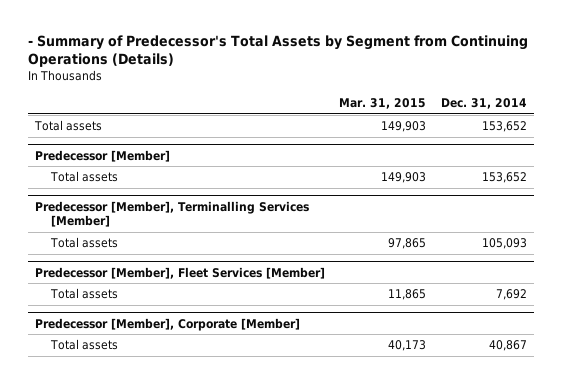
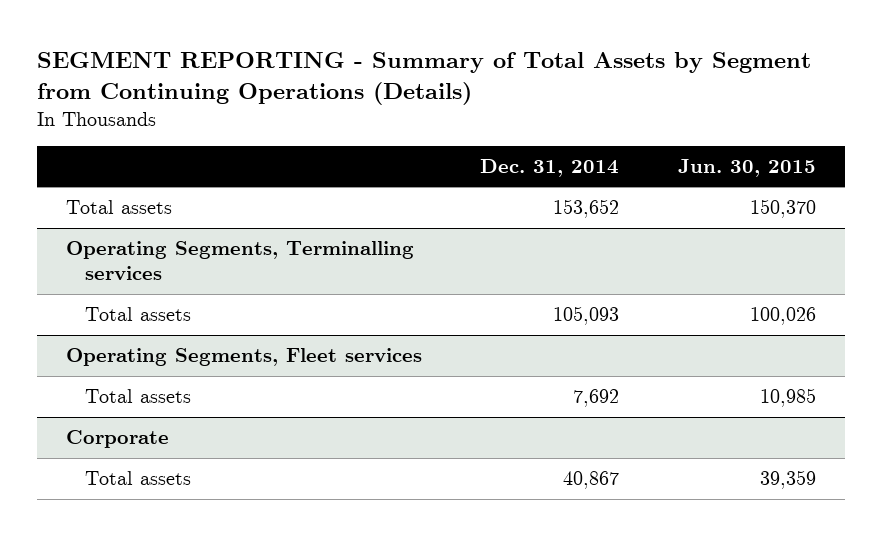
- - Summary of Predecessor's Total Assets by Segment from Continuing Operations (Details)
+ SEGMENT REPORTING - Summary of Total Assets by Segment from Continuing Operations (Details)
- | Mar. 31, 2015 | Dec. 31, 2014
+ | Dec. 31, 2014 | Jun. 30, 2015
- Predecessor [Member]
- Total assets | 149,903 | 153,652
- Predecessor [Member], Terminalling Services [Member]
+ Operating Segments, Terminalling services
- Predecessor [Member], Fleet Services [Member]
+ Operating Segments, Fleet services
- Predecessor [Member], Corporate [Member]
+ Corporate

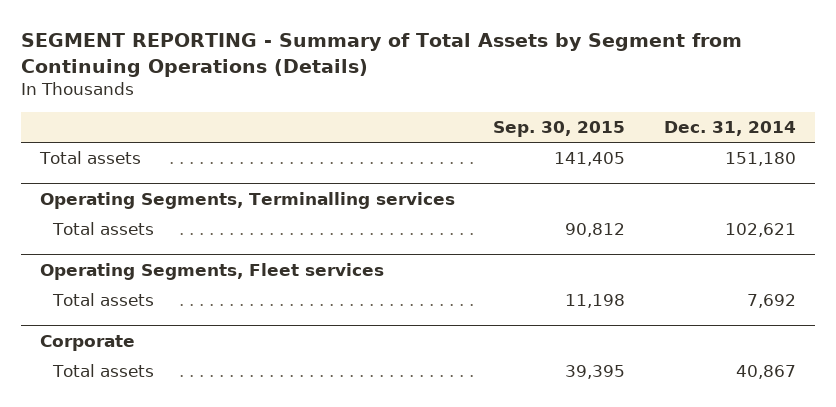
- | Dec. 31, 2014 | Jun. 30, 2015
+ | Sep. 30, 2015 | Dec. 31, 2014
- Total assets | 153,652 | 150,370
+ Total assets | 141,405 | 151,180
@ Operating Segments, Terminalling services
- Total assets | 105,093 | 100,026
+ Total assets | 90,812 | 102,621

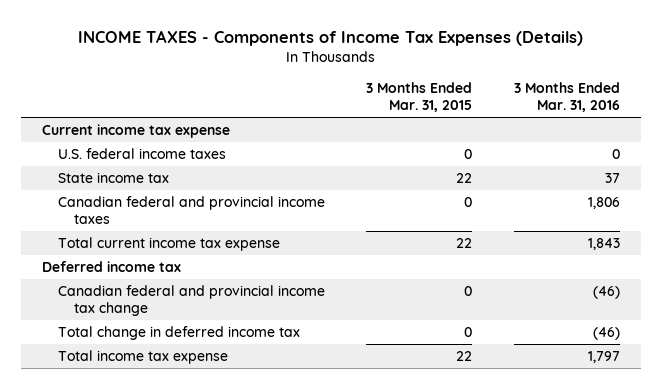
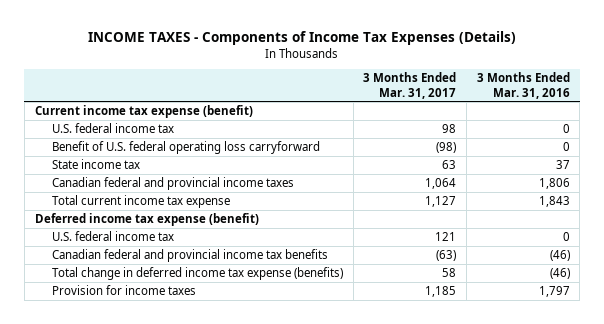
- | 3 Months Ended Mar. 31, 2015 | 3 Months Ended Mar. 31, 2016
+ | 3 Months Ended Mar. 31, 2017 | 3 Months Ended Mar. 31, 2016
- Current income tax expense
- U.S. federal income taxes | 0 | 0
+ Current income tax expense (benefit)
+ U.S. federal income tax | 98 | 0
+ Benefit of U.S. federal operating loss carryforward | (98) | 0
- Deferred income tax
- Canadian federal and provincial income tax change | 0 | (46)
- Total change in deferred income tax | 0 | (46)
- Total income tax expense | 22 | 1,797
+ Deferred income tax expense (benefit)
+ U.S. federal income tax | 121 | 0
+ Canadian federal and provincial income tax benefits | (63) | (46)
+ Total change in deferred income tax expense (benefits) | 58 | (46)
+ Provision for income taxes | 1,185 | 1,797

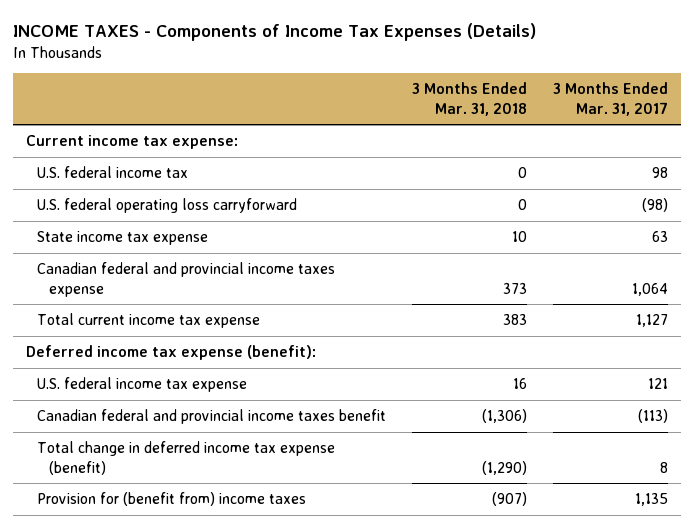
- | 3 Months Ended Mar. 31, 2017 | 3 Months Ended Mar. 31, 2016
+ | 3 Months Ended Mar. 31, 2018 | 3 Months Ended Mar. 31, 2017
- Current income tax expense (benefit)
+ Current income tax expense:
- Benefit of U.S. federal operating loss carryforward | (98) | 0
- State income tax | 63 | 37
- Canadian federal and provincial income taxes | 1,064 | 1,806
+ U.S. federal operating loss carryforward | 0 | (98)
+ State income tax expense | 10 | 63
+ Canadian federal and provincial income taxes expense | 373 | 1,064
- Deferred income tax expense (benefit)
- U.S. federal income tax | 121 | 0
- Canadian federal and provincial income tax benefits | (63) | (46)
- Total change in deferred income tax expense (benefits) | 58 | (46)
- Provision for income taxes | 1,185 | 1,797
+ Deferred income tax expense (benefit):
+ U.S. federal income tax expense | 16 | 121
+ Canadian federal and provincial income taxes benefit | (1,306) | (113)
+ Total change in deferred income tax expense (benefit) | (1,290) | 8
+ Provision for (benefit from) income taxes | (907) | 1,135

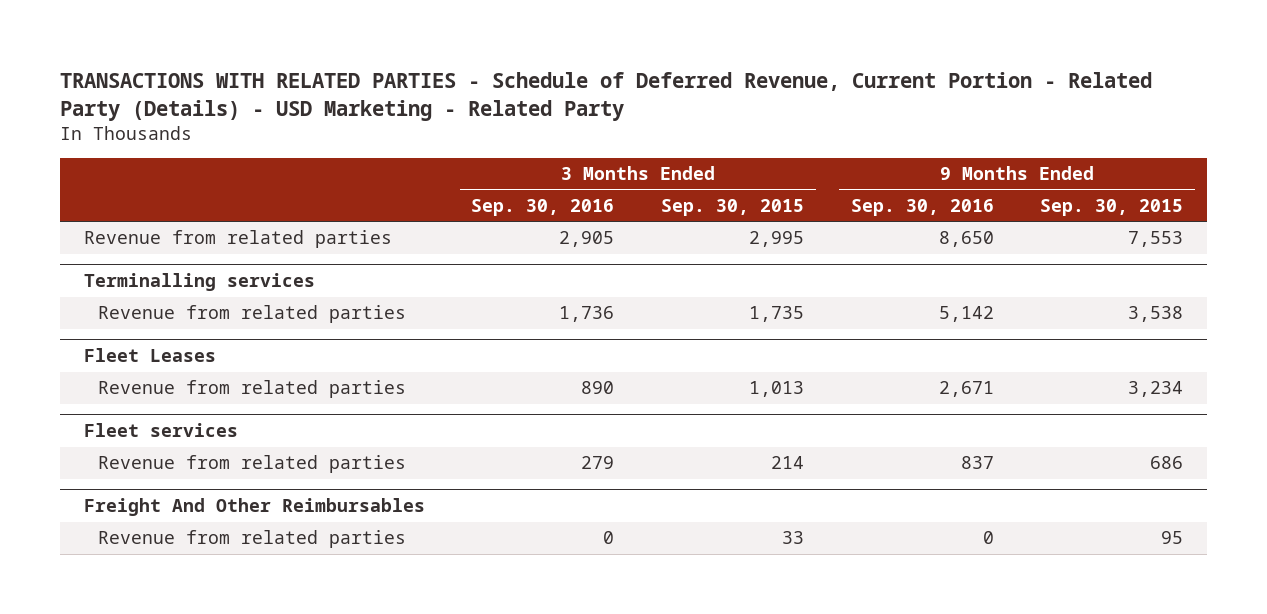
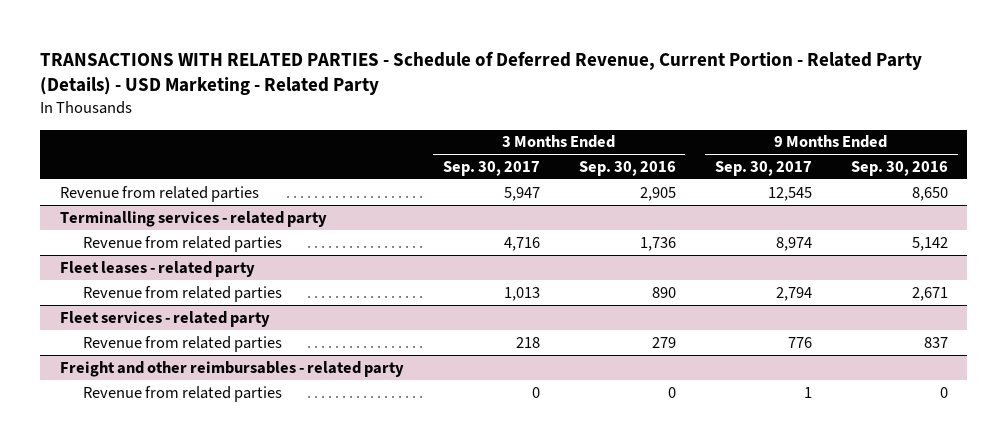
- | 3 Months Ended Sep. 30, 2016 | 3 Months Ended Sep. 30, 2015 | 9 Months Ended Sep. 30, 2016 | 9 Months Ended Sep. 30, 2015
+ | 3 Months Ended Sep. 30, 2017 | 3 Months Ended Sep. 30, 2016 | 9 Months Ended Sep. 30, 2017 | 9 Months Ended Sep. 30, 2016
- Terminalling services
+ Terminalling services - related party
- Fleet Leases
+ Fleet leases - related party
- Fleet services
+ Fleet services - related party
- Freight And Other Reimbursables
+ Freight and other reimbursables - related party

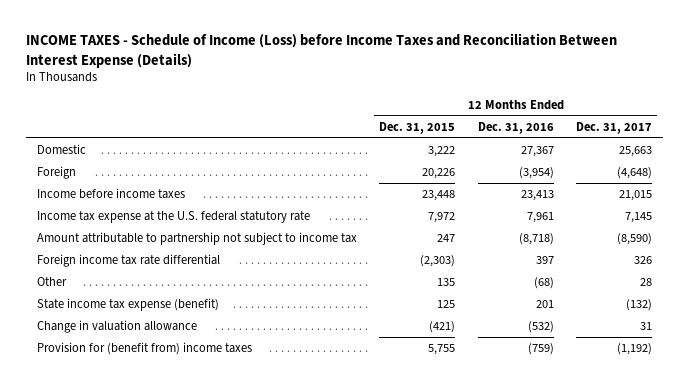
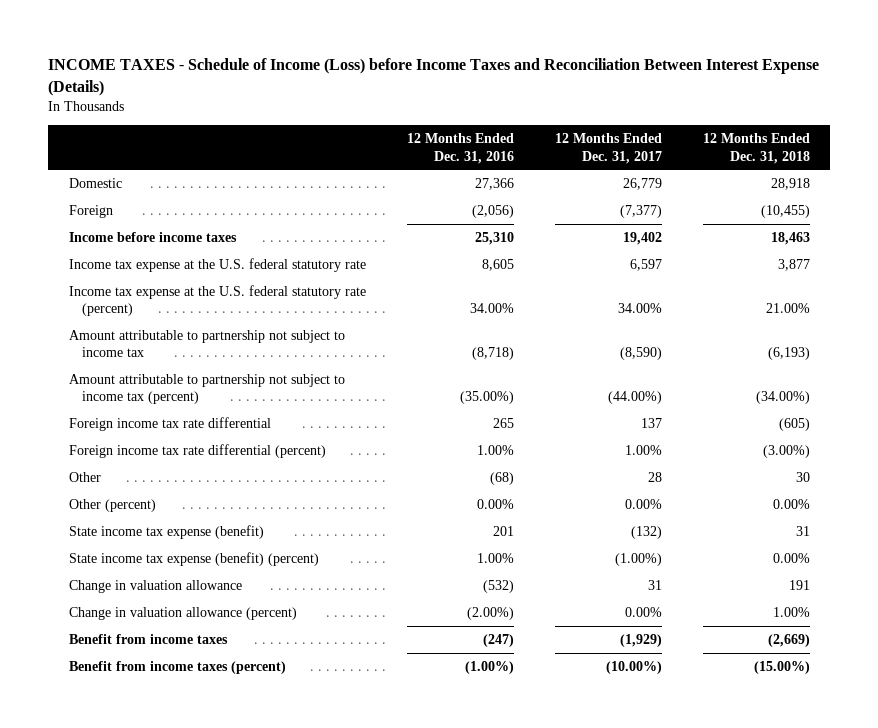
- | 12 Months Ended Dec. 31, 2015 | 12 Months Ended Dec. 31, 2016 | 12 Months Ended Dec. 31, 2017
+ | 12 Months Ended Dec. 31, 2016 | 12 Months Ended Dec. 31, 2017 | 12 Months Ended Dec. 31, 2018
- Domestic | 3,222 | 27,367 | 25,663
- Foreign | 20,226 | (3,954) | (4,648)
- Income before income taxes | 23,448 | 23,413 | 21,015
- Income tax expense at the U.S. federal statutory rate | 7,972 | 7,961 | 7,145
+ Domestic | 27,366 | 26,779 | 28,918
+ Foreign | (2,056) | (7,377) | (10,455)
+ Income before income taxes | 25,310 | 19,402 | 18,463
+ Income tax expense at the U.S. federal statutory rate | 8,605 | 6,597 | 3,877
+ Income tax expense at the U.S. federal statutory rate (percent) | 34.00% | 34.00% | 21.00%
- Foreign income tax rate differential | (2,303) | 397 | 326
+ Amount attributable to partnership not subject to income tax (percent) | (35.00%) | (44.00%) | (34.00%)
+ Foreign income tax rate differential | 265 | 137 | (605)
+ Foreign income tax rate differential (percent) | 1.00% | 1.00% | (3.00%)
+ Other (percent) | 0.00% | 0.00% | 0.00%
+ State income tax expense (benefit) (percent) | 1.00% | (1.00%) | 0.00%
- Provision for (benefit from) income taxes | 5,755 | (759) | (1,192)
+ Change in valuation allowance (percent) | (2.00%) | 0.00% | 1.00%
+ Benefit from income taxes | (247) | (1,929) | (2,669)
+ Benefit from income taxes (percent) | (1.00%) | (10.00%) | (15.00%)

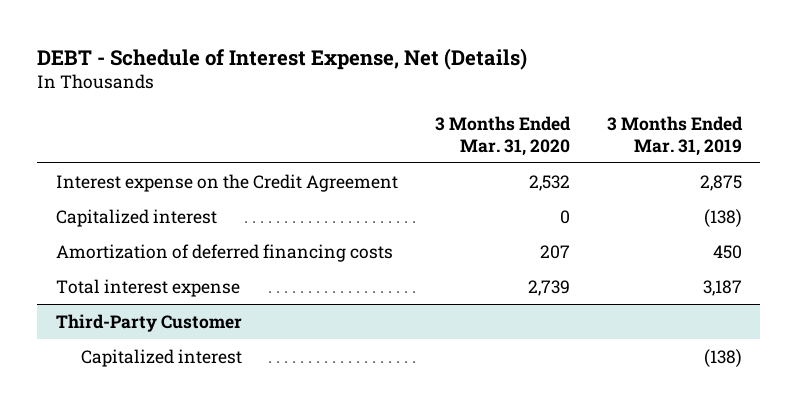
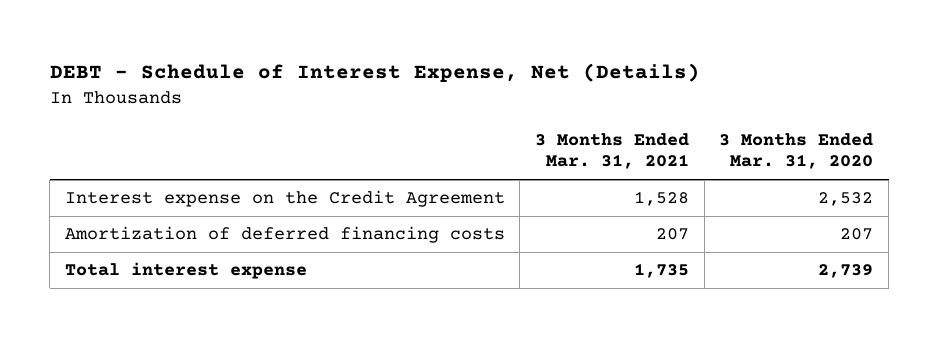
- | 3 Months Ended Mar. 31, 2020 | 3 Months Ended Mar. 31, 2019
+ | 3 Months Ended Mar. 31, 2021 | 3 Months Ended Mar. 31, 2020
- Capitalized interest | 0 | (138)
- Third-Party Customer
- Capitalized interest | | (138)

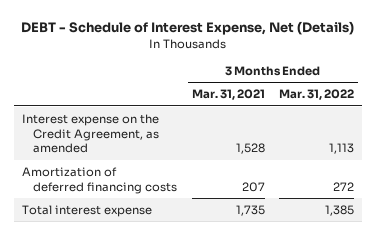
- | 3 Months Ended Mar. 31, 2021 | 3 Months Ended Mar. 31, 2020
+ | 3 Months Ended Mar. 31, 2021 | 3 Months Ended Mar. 31, 2022
- Interest expense on the Credit Agreement | 1,528 | 2,532
+ Interest expense on the Credit Agreement, as amended | 1,528 | 1,113

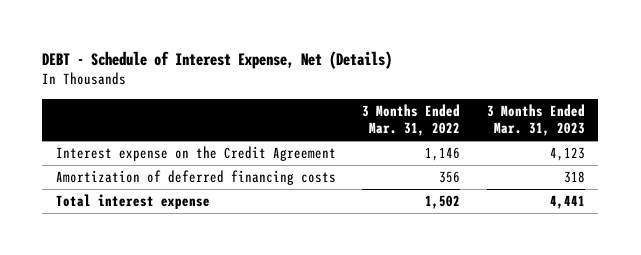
- | 3 Months Ended Mar. 31, 2021 | 3 Months Ended Mar. 31, 2022
+ | 3 Months Ended Mar. 31, 2022 | 3 Months Ended Mar. 31, 2023
- Interest expense on the Credit Agreement, as amended | 1,528 | 1,113
- Amortization of deferred financing costs | 207 | 272
- Total interest expense | 1,735 | 1,385
+ Interest expense on the Credit Agreement | 1,146 | 4,123
+ Amortization of deferred financing costs | 356 | 318
+ Total interest expense | 1,502 | 4,441

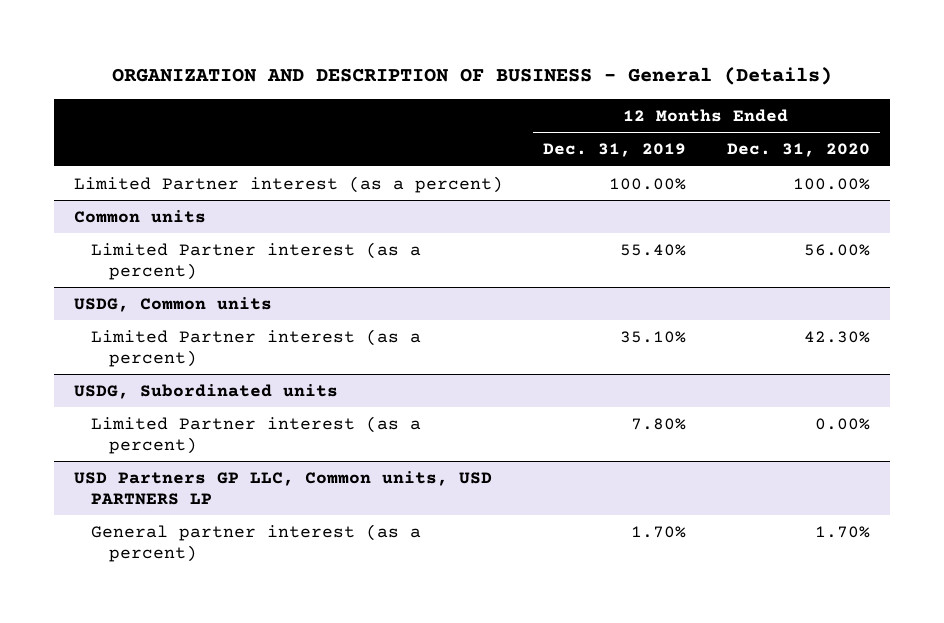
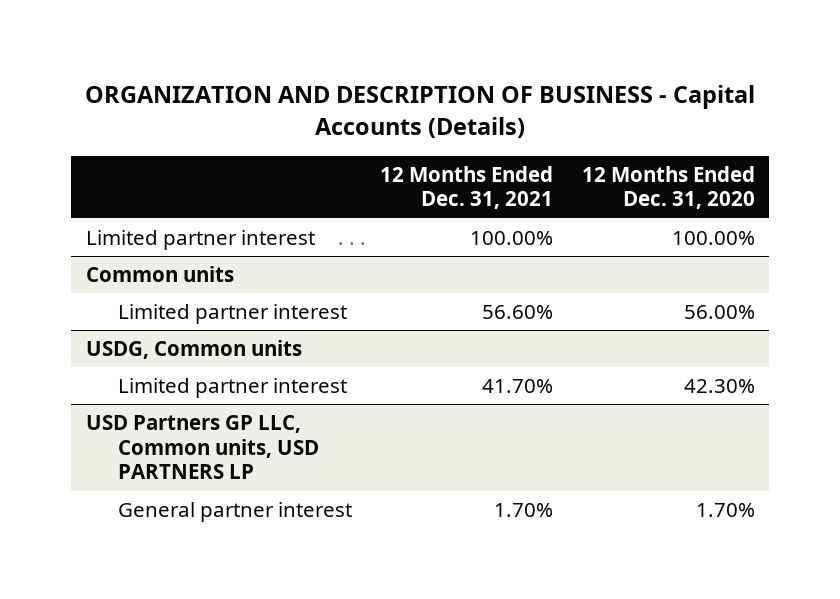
- ORGANIZATION AND DESCRIPTION OF BUSINESS - General (Details)
+ ORGANIZATION AND DESCRIPTION OF BUSINESS - Capital Accounts (Details)
- | 12 Months Ended Dec. 31, 2019 | 12 Months Ended Dec. 31, 2020
+ | 12 Months Ended Dec. 31, 2021 | 12 Months Ended Dec. 31, 2020
- Limited Partner interest (as a percent) | 100.00% | 100.00%
+ Limited partner interest | 100.00% | 100.00%
@ Common units
- Limited Partner interest (as a percent) | 55.40% | 56.00%
+ Limited partner interest | 56.60% | 56.00%
@ USDG, Common units
- Limited Partner interest (as a percent) | 35.10% | 42.30%
- USDG, Subordinated units
- Limited Partner interest (as a percent) | 7.80% | 0.00%
@ USDG, Common units
+ Limited partner interest | 41.70% | 42.30%
@ USD Partners GP LLC, Common units, USD PARTNERS LP
- General partner interest (as a percent) | 1.70% | 1.70%
+ General partner interest | 1.70% | 1.70%

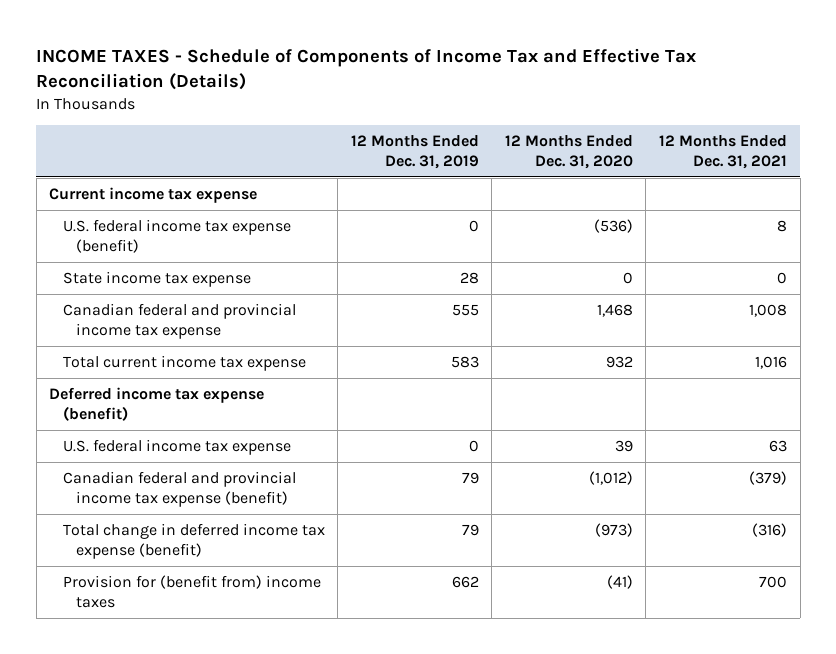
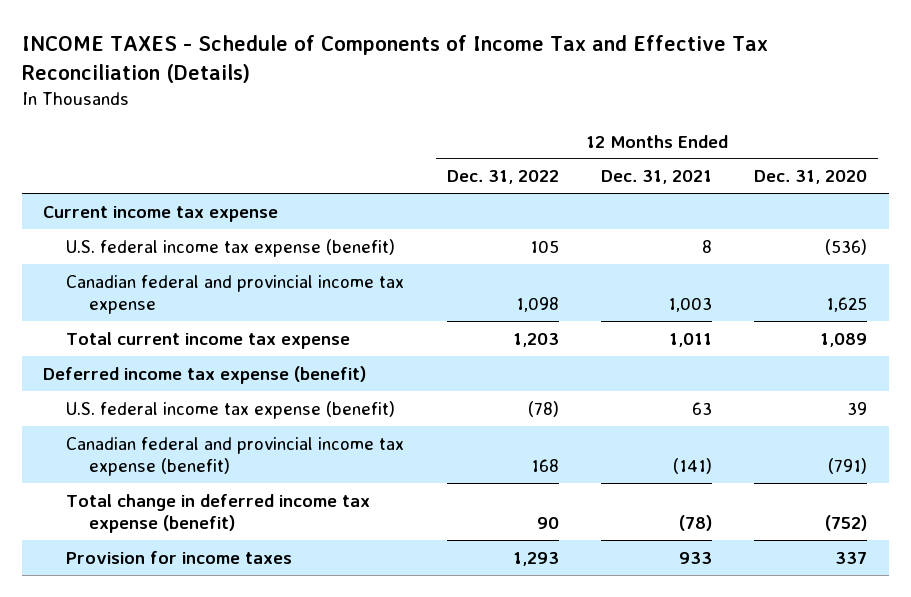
- | 12 Months Ended Dec. 31, 2019 | 12 Months Ended Dec. 31, 2020 | 12 Months Ended Dec. 31, 2021
+ | 12 Months Ended Dec. 31, 2022 | 12 Months Ended Dec. 31, 2021 | 12 Months Ended Dec. 31, 2020
- State income tax expense | 28 | 0 | 0
- Canadian federal and provincial income tax expense | 555 | 1,468 | 1,008
- Total current income tax expense | 583 | 932 | 1,016
+ Canadian federal and provincial income tax expense | 1,098 | 1,003 | 1,625
+ Total current income tax expense | 1,203 | 1,011 | 1,089
- U.S. federal income tax expense | 0 | 39 | 63
- Canadian federal and provincial income tax expense (benefit) | 79 | (1,012) | (379)
- Total change in deferred income tax expense (benefit) | 79 | (973) | (316)
- Provision for (benefit from) income taxes | 662 | (41) | 700
+ U.S. federal income tax expense (benefit) | (78) | 63 | 39
+ Canadian federal and provincial income tax expense (benefit) | 168 | (141) | (791)
+ Total change in deferred income tax expense (benefit) | 90 | (78) | (752)
+ Provision for income taxes | 1,293 | 933 | 337

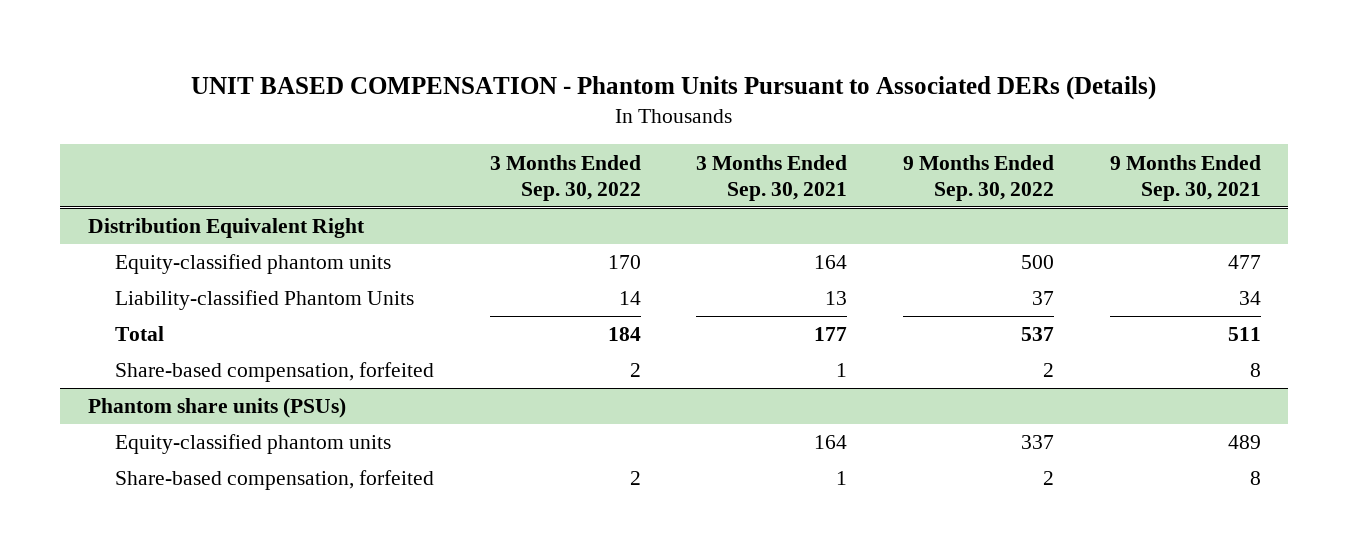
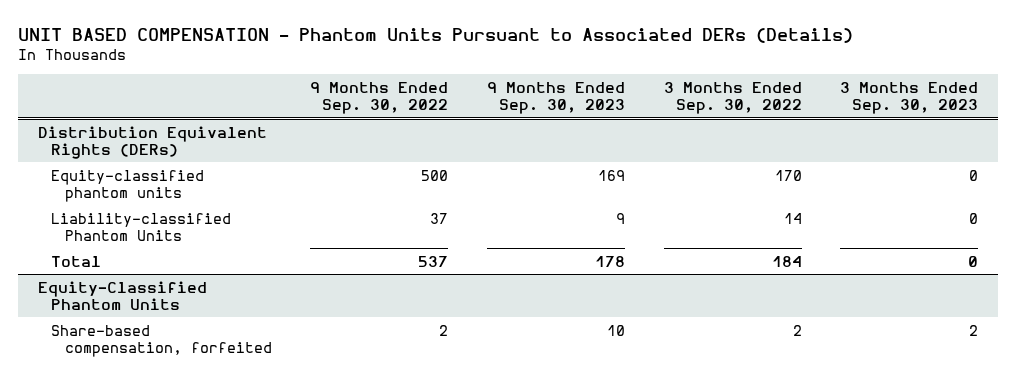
- | 3 Months Ended Sep. 30, 2022 | 3 Months Ended Sep. 30, 2021 | 9 Months Ended Sep. 30, 2022 | 9 Months Ended Sep. 30, 2021
+ | 9 Months Ended Sep. 30, 2022 | 9 Months Ended Sep. 30, 2023 | 3 Months Ended Sep. 30, 2022 | 3 Months Ended Sep. 30, 2023
- Distribution Equivalent Right
+ Distribution Equivalent Rights (DERs)
- Share-based compensation, forfeited | 2 | 1 | 2 | 8
- Phantom share units (PSUs)
- Equity-classified phantom units | | 164 | 337 | 489
+ Equity-Classified Phantom Units

